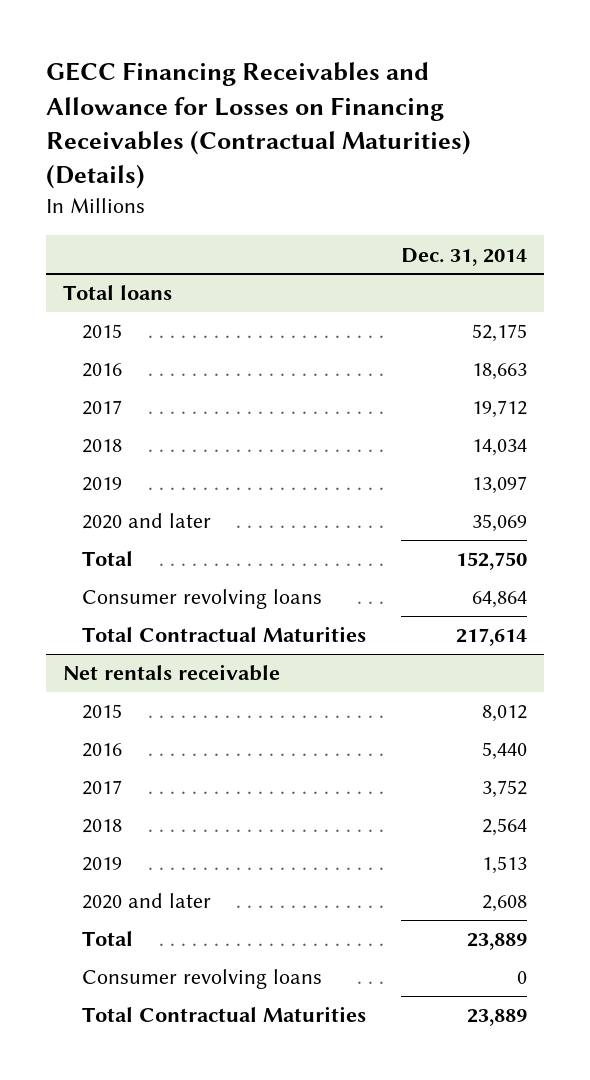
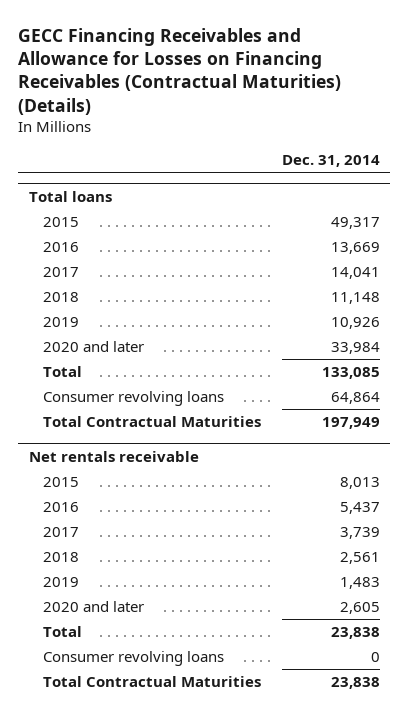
@ Total loans
- 2015 | 52,175
- 2016 | 18,663
- 2017 | 19,712
- 2018 | 14,034
- 2019 | 13,097
- 2020 and later | 35,069
- Total | 152,750
+ 2015 | 49,317
+ 2016 | 13,669
+ 2017 | 14,041
+ 2018 | 11,148
+ 2019 | 10,926
+ 2020 and later | 33,984
+ Total | 133,085
- Total Contractual Maturities | 217,614
+ Total Contractual Maturities | 197,949
@ Net rentals receivable
- 2015 | 8,012
- 2016 | 5,440
- 2017 | 3,752
- 2018 | 2,564
- 2019 | 1,513
- 2020 and later | 2,608
- Total | 23,889
+ 2015 | 8,013
+ 2016 | 5,437
+ 2017 | 3,739
+ 2018 | 2,561
+ 2019 | 1,483
+ 2020 and later | 2,605
+ Total | 23,838
- Total Contractual Maturities | 23,889
+ Total Contractual Maturities | 23,838

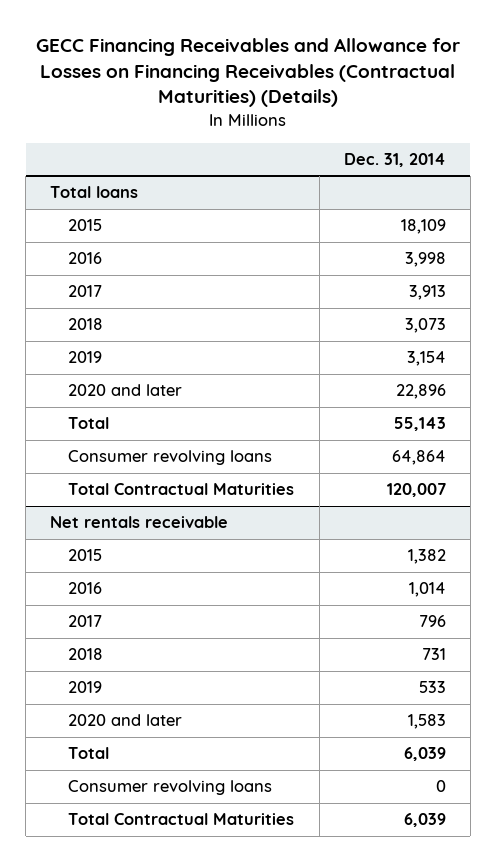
@ Total loans
- 2015 | 49,317
- 2016 | 13,669
- 2017 | 14,041
- 2018 | 11,148
- 2019 | 10,926
- 2020 and later | 33,984
- Total | 133,085
+ 2015 | 18,109
+ 2016 | 3,998
+ 2017 | 3,913
+ 2018 | 3,073
+ 2019 | 3,154
+ 2020 and later | 22,896
+ Total | 55,143
- Total Contractual Maturities | 197,949
+ Total Contractual Maturities | 120,007
@ Net rentals receivable
- 2015 | 8,013
- 2016 | 5,437
- 2017 | 3,739
- 2018 | 2,561
- 2019 | 1,483
- 2020 and later | 2,605
- Total | 23,838
+ 2015 | 1,382
+ 2016 | 1,014
+ 2017 | 796
+ 2018 | 731
+ 2019 | 533
+ 2020 and later | 1,583
+ Total | 6,039
- Total Contractual Maturities | 23,838
+ Total Contractual Maturities | 6,039

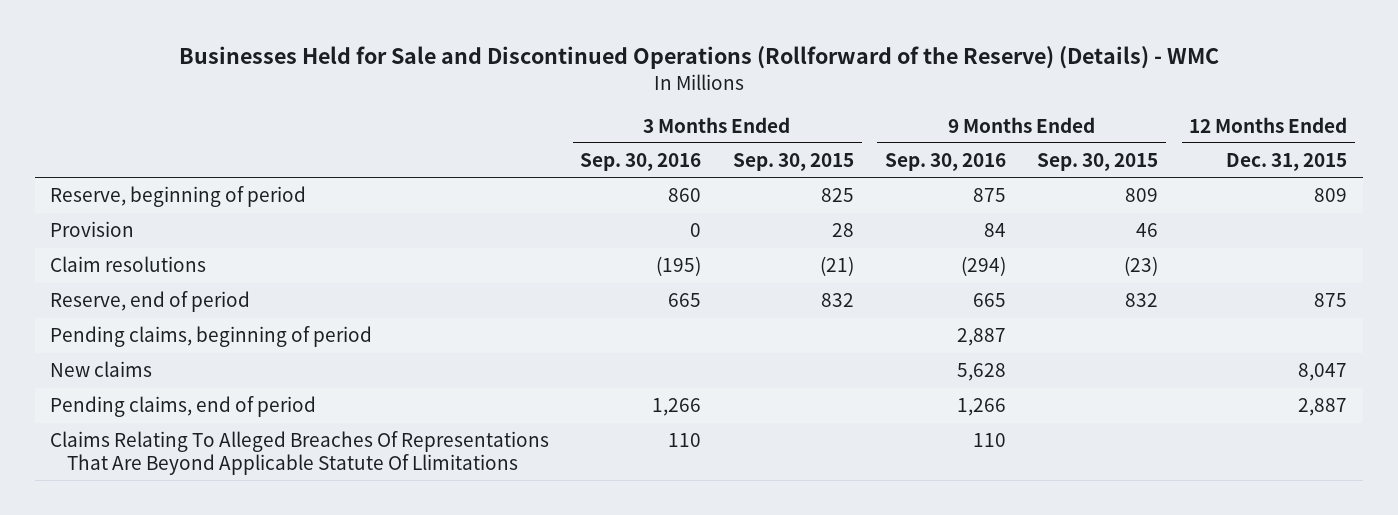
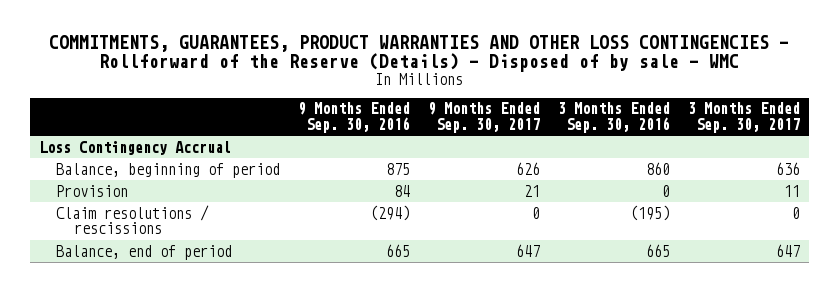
- Businesses Held for Sale and Discontinued Operations (Rollforward of the Reserve) (Details) - WMC
+ COMMITMENTS, GUARANTEES, PRODUCT WARRANTIES AND OTHER LOSS CONTINGENCIES - Rollforward of the Reserve (Details) - Disposed of by sale - WMC
- | 3 Months Ended Sep. 30, 2016 | 3 Months Ended Sep. 30, 2015 | 9 Months Ended Sep. 30, 2016 | 9 Months Ended Sep. 30, 2015 | 12 Months Ended Dec. 31, 2015
+ | 9 Months Ended Sep. 30, 2016 | 9 Months Ended Sep. 30, 2017 | 3 Months Ended Sep. 30, 2016 | 3 Months Ended Sep. 30, 2017
- Reserve, beginning of period | 860 | 825 | 875 | 809 | 809
+ Loss Contingency Accrual
+ Balance, beginning of period | 875 | 626 | 860 | 636
- Claim resolutions | (195) | (21) | (294) | (23) |
- Reserve, end of period | 665 | 832 | 665 | 832 | 875
- Pending claims, beginning of period | | | 2,887 | |
- New claims | | | 5,628 | | 8,047
- Pending claims, end of period | 1,266 | | 1,266 | | 2,887
- Claims Relating To Alleged Breaches Of Representations That Are Beyond Applicable Statute Of Llimitations | 110 | | 110 | |
+ Claim resolutions / rescissions | (294) | 0 | (195) | 0
+ Balance, end of period | 665 | 647 | 665 | 647

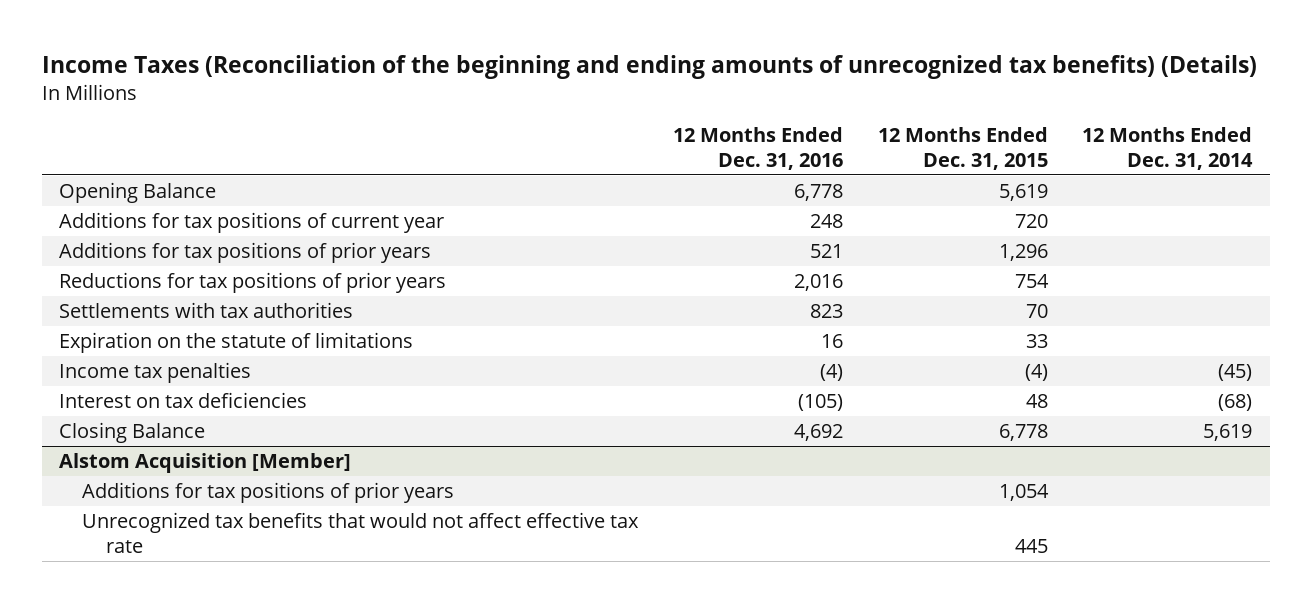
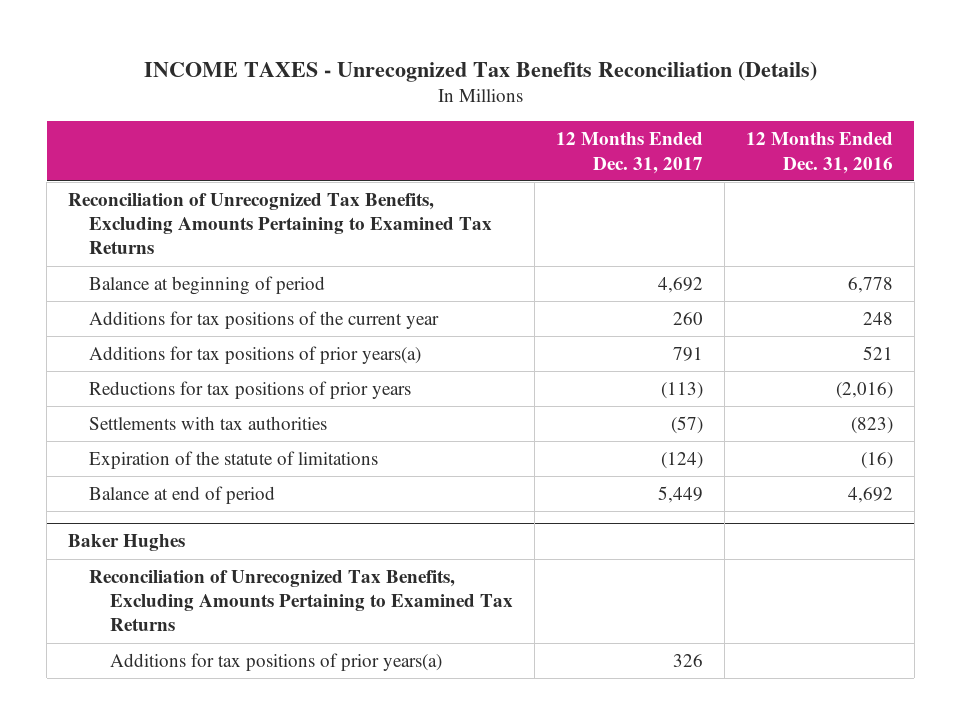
- Income Taxes (Reconciliation of the beginning and ending amounts of unrecognized tax benefits) (Details)
+ INCOME TAXES - Unrecognized Tax Benefits Reconciliation (Details)
- | 12 Months Ended Dec. 31, 2016 | 12 Months Ended Dec. 31, 2015 | 12 Months Ended Dec. 31, 2014
+ | 12 Months Ended Dec. 31, 2017 | 12 Months Ended Dec. 31, 2016
- Opening Balance | 6,778 | 5,619 |
- Additions for tax positions of current year | 248 | 720 |
- Additions for tax positions of prior years | 521 | 1,296 |
- Reductions for tax positions of prior years | 2,016 | 754 |
- Settlements with tax authorities | 823 | 70 |
- Expiration on the statute of limitations | 16 | 33 |
- Income tax penalties | (4) | (4) | (45)
- Interest on tax deficiencies | (105) | 48 | (68)
- Closing Balance | 4,692 | 6,778 | 5,619
- Alstom Acquisition [Member]
- Additions for tax positions of prior years | | 1,054 |
- Unrecognized tax benefits that would not affect effective tax rate | | 445 |
+ Reconciliation of Unrecognized Tax Benefits, Excluding Amounts Pertaining to Examined Tax Returns
+ Balance at beginning of period | 4,692 | 6,778
+ Additions for tax positions of the current year | 260 | 248
+ Additions for tax positions of prior years(a) | 791 | 521
+ Reductions for tax positions of prior years | (113) | (2,016)
+ Settlements with tax authorities | (57) | (823)
+ Expiration of the statute of limitations | (124) | (16)
+ Balance at end of period | 5,449 | 4,692
+ Baker Hughes
+ Reconciliation of Unrecognized Tax Benefits, Excluding Amounts Pertaining to Examined Tax Returns
+ Additions for tax positions of prior years(a) | 326 |

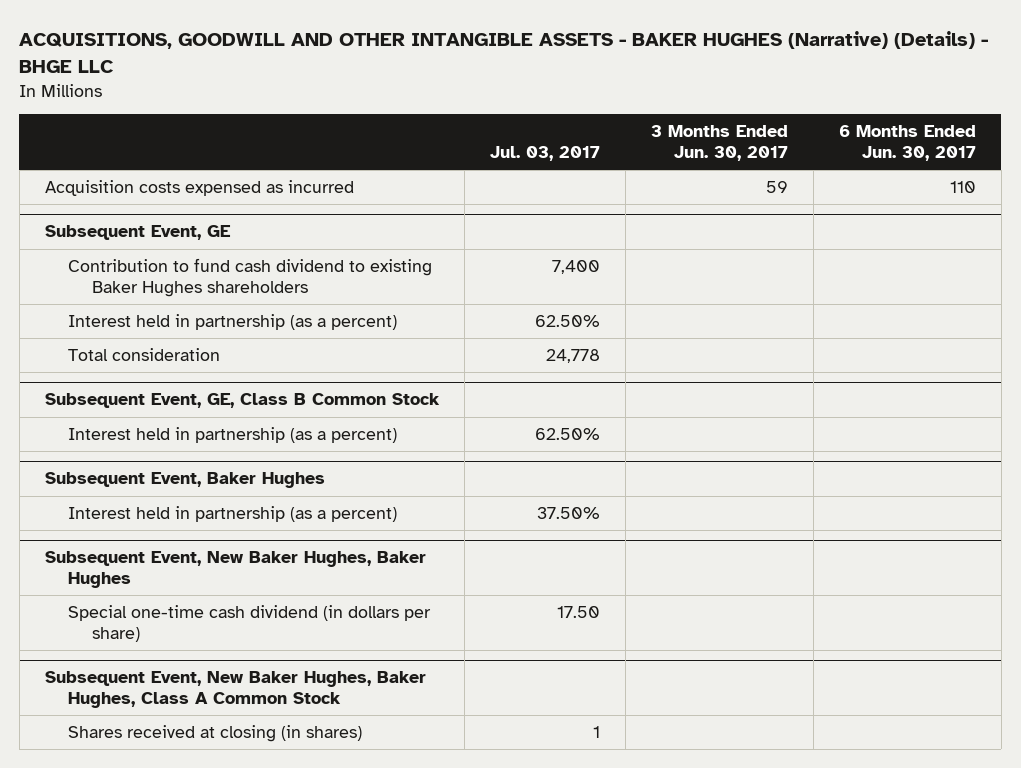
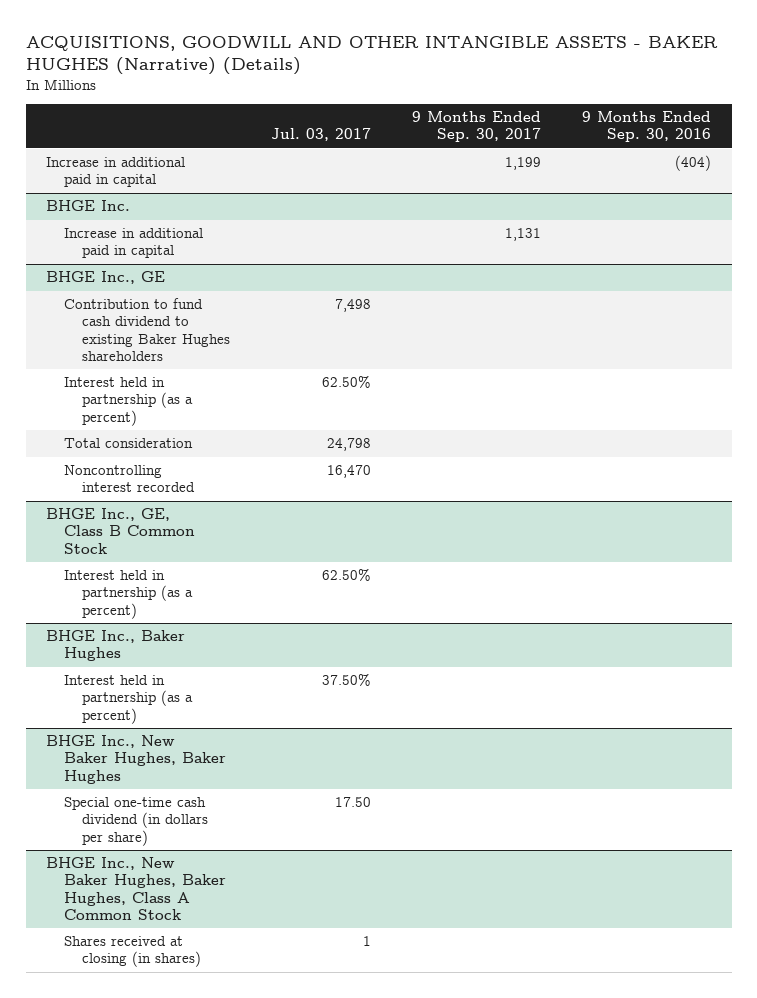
- ACQUISITIONS, GOODWILL AND OTHER INTANGIBLE ASSETS - BAKER HUGHES (Narrative) (Details) - BHGE LLC
+ ACQUISITIONS, GOODWILL AND OTHER INTANGIBLE ASSETS - BAKER HUGHES (Narrative) (Details)
- | Jul. 03, 2017 | 3 Months Ended Jun. 30, 2017 | 6 Months Ended Jun. 30, 2017
+ | Jul. 03, 2017 | 9 Months Ended Sep. 30, 2017 | 9 Months Ended Sep. 30, 2016
- Acquisition costs expensed as incurred | | 59 | 110
- Subsequent Event, GE
- Contribution to fund cash dividend to existing Baker Hughes shareholders | 7,400 | |
+ Increase in additional paid in capital | | 1,199 | (404)
+ BHGE Inc.
+ Increase in additional paid in capital | | 1,131 |
+ BHGE Inc., GE
+ Contribution to fund cash dividend to existing Baker Hughes shareholders | 7,498 | |
- Total consideration | 24,778 | |
- Subsequent Event, GE, Class B Common Stock
+ Total consideration | 24,798 | |
+ Noncontrolling interest recorded | 16,470 | |
+ BHGE Inc., GE, Class B Common Stock
- Subsequent Event, Baker Hughes
+ BHGE Inc., Baker Hughes
- Subsequent Event, New Baker Hughes, Baker Hughes
+ BHGE Inc., New Baker Hughes, Baker Hughes
- Subsequent Event, New Baker Hughes, Baker Hughes, Class A Common Stock
+ BHGE Inc., New Baker Hughes, Baker Hughes, Class A Common Stock

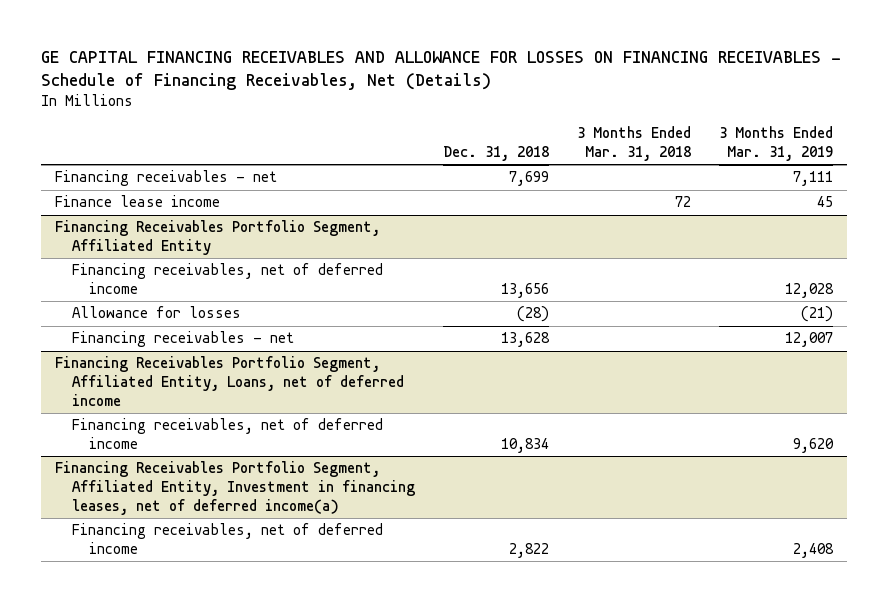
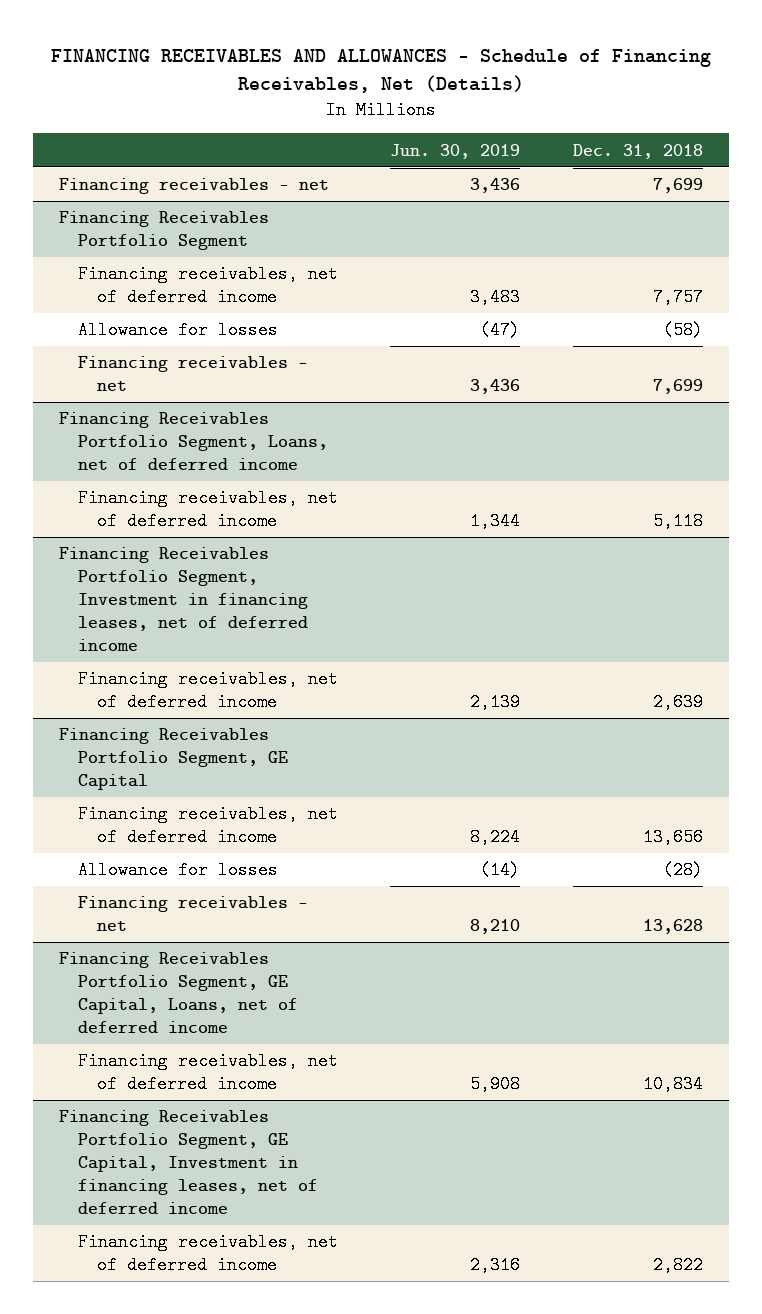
- GE CAPITAL FINANCING RECEIVABLES AND ALLOWANCE FOR LOSSES ON FINANCING RECEIVABLES - Schedule of Financing Receivables, Net (Details)
+ FINANCING RECEIVABLES AND ALLOWANCES - Schedule of Financing Receivables, Net (Details)
- | Dec. 31, 2018 | 3 Months Ended Mar. 31, 2018 | 3 Months Ended Mar. 31, 2019
+ | Jun. 30, 2019 | Dec. 31, 2018
- Finance lease income | | 72 | 45
- Financing Receivables Portfolio Segment, Affiliated Entity
+ Financing Receivables Portfolio Segment
+ Financing receivables, net of deferred income | 3,483 | 7,757
+ Allowance for losses | (47) | (58)
+ Financing receivables - net | 3,436 | 7,699
+ Financing Receivables Portfolio Segment, Loans, net of deferred income
+ Financing receivables, net of deferred income | 1,344 | 5,118
+ Financing Receivables Portfolio Segment, Investment in financing leases, net of deferred income
+ Financing receivables, net of deferred income | 2,139 | 2,639
+ Financing Receivables Portfolio Segment, GE Capital
- Financing Receivables Portfolio Segment, Affiliated Entity, Loans, net of deferred income
+ Financing Receivables Portfolio Segment, GE Capital, Loans, net of deferred income
- Financing Receivables Portfolio Segment, Affiliated Entity, Investment in financing leases, net of deferred income(a)
+ Financing Receivables Portfolio Segment, GE Capital, Investment in financing leases, net of deferred income

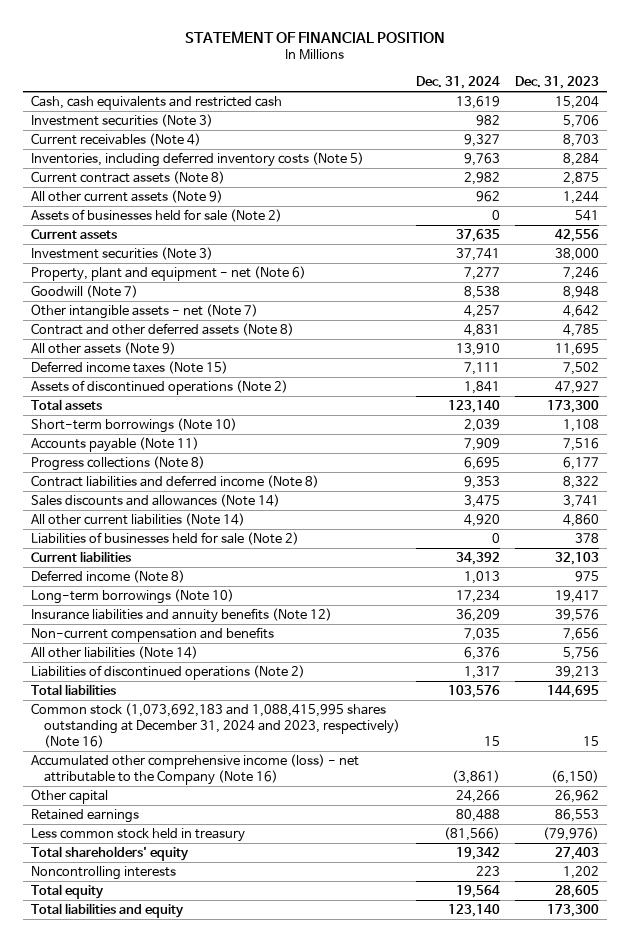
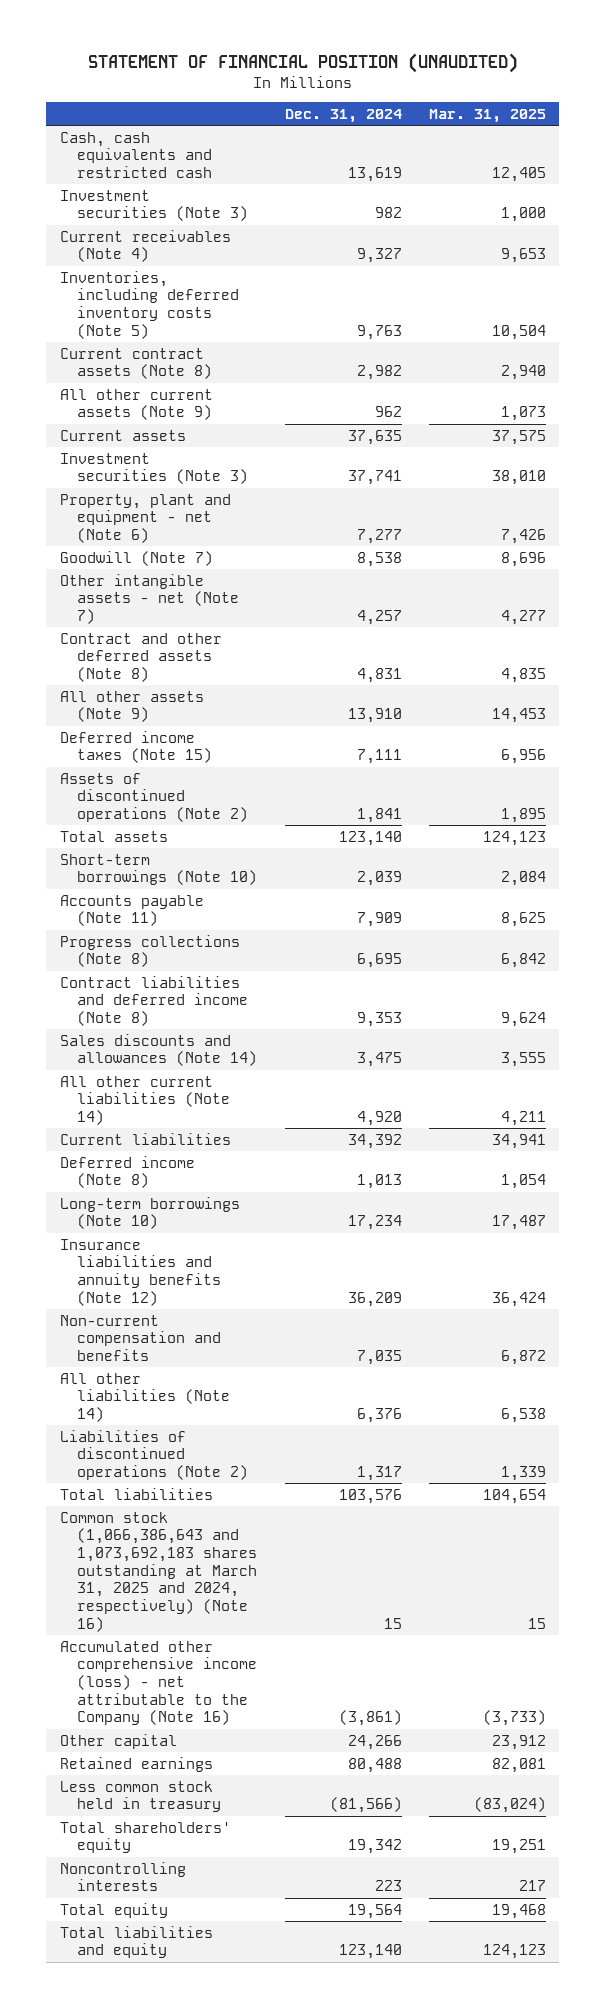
- STATEMENT OF FINANCIAL POSITION
+ STATEMENT OF FINANCIAL POSITION (UNAUDITED)
- | Dec. 31, 2024 | Dec. 31, 2023
+ | Dec. 31, 2024 | Mar. 31, 2025
- Assets of businesses held for sale (Note 2) | 0 | 541
- Liabilities of businesses held for sale (Note 2) | 0 | 378
- Common stock (1,073,692,183 and 1,088,415,995 shares outstanding at December 31, 2024 and 2023, respectively) (Note 16) | 15 | 15
+ Common stock (1,066,386,643 and 1,073,692,183 shares outstanding at March 31, 2025 and 2024, respectively) (Note 16) | 15 | 15

